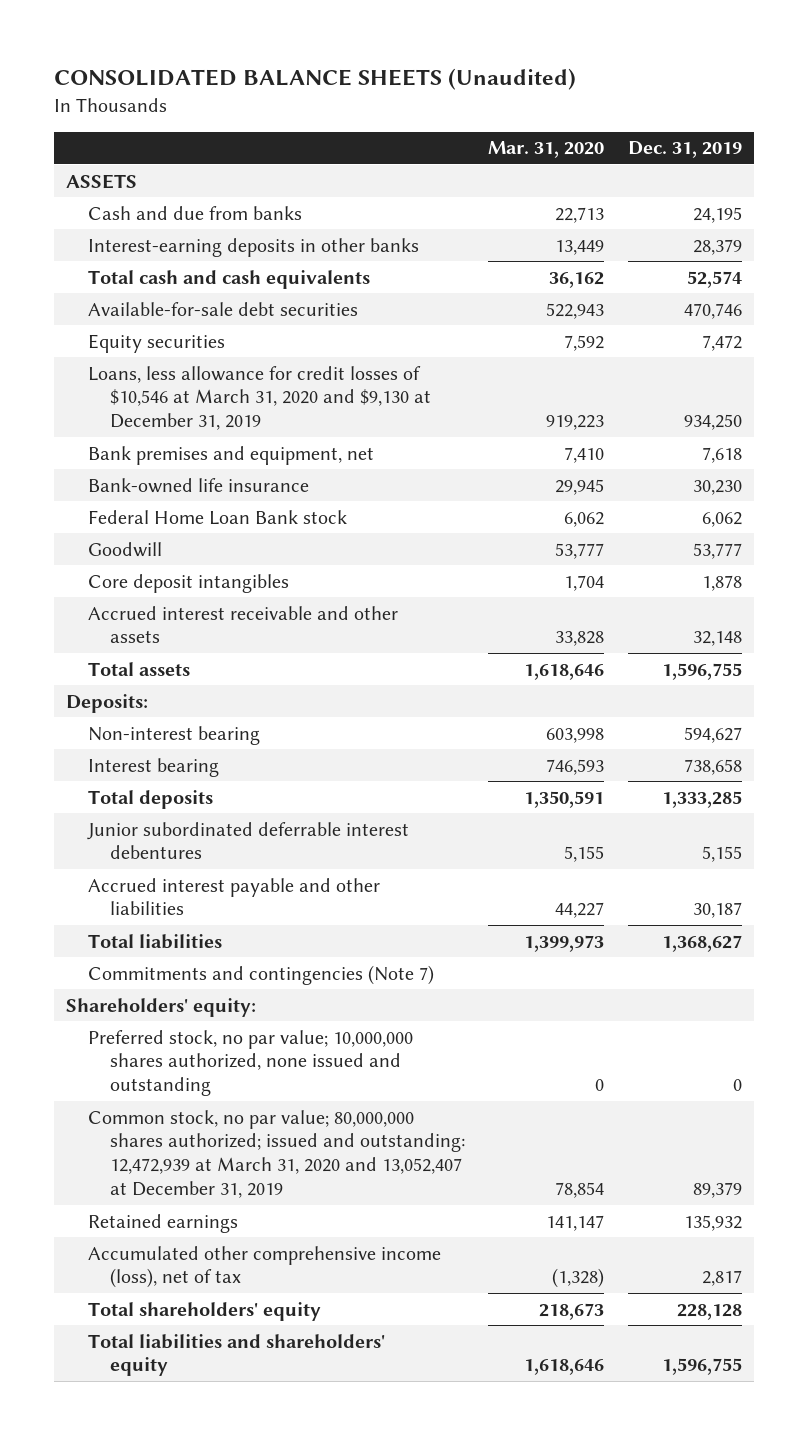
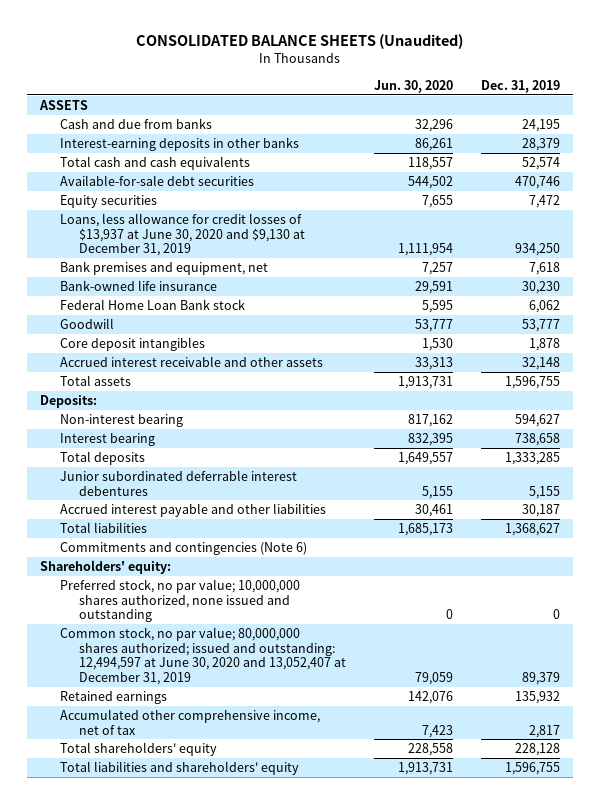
- | Mar. 31, 2020 | Dec. 31, 2019
+ | Jun. 30, 2020 | Dec. 31, 2019
- Loans, less allowance for credit losses of $10,546 at March 31, 2020 and $9,130 at December 31, 2019 | 919,223 | 934,250
+ Loans, less allowance for credit losses of $13,937 at June 30, 2020 and $9,130 at December 31, 2019 | 1,111,954 | 934,250
- Commitments and contingencies (Note 7)
+ Commitments and contingencies (Note 6)
- Common stock, no par value; 80,000,000 shares authorized; issued and outstanding: 12,472,939 at March 31, 2020 and 13,052,407 at December 31, 2019 | 78,854 | 89,379
+ Common stock, no par value; 80,000,000 shares authorized; issued and outstanding: 12,494,597 at June 30, 2020 and 13,052,407 at December 31, 2019 | 79,059 | 89,379
- Accumulated other comprehensive income (loss), net of tax | (1,328) | 2,817
+ Accumulated other comprehensive income, net of tax | 7,423 | 2,817

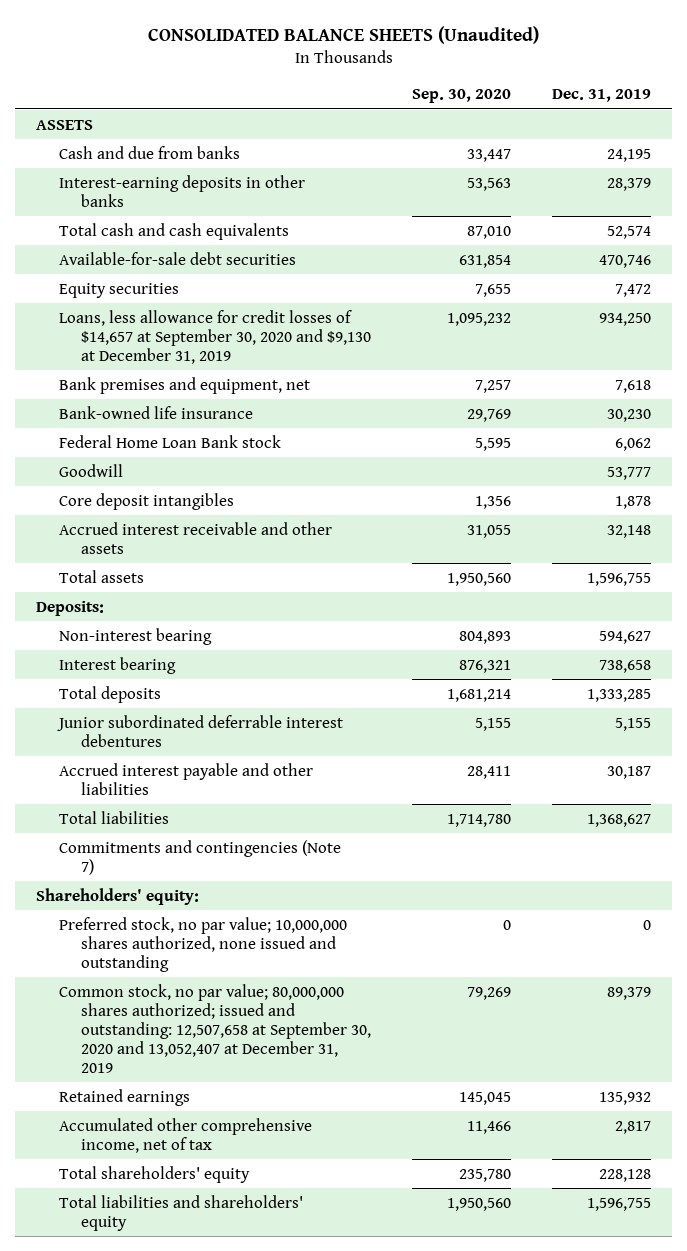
- | Jun. 30, 2020 | Dec. 31, 2019
+ | Sep. 30, 2020 | Dec. 31, 2019
- Loans, less allowance for credit losses of $13,937 at June 30, 2020 and $9,130 at December 31, 2019 | 1,111,954 | 934,250
+ Loans, less allowance for credit losses of $14,657 at September 30, 2020 and $9,130 at December 31, 2019 | 1,095,232 | 934,250
- Commitments and contingencies (Note 6)
+ Commitments and contingencies (Note 7)
- Common stock, no par value; 80,000,000 shares authorized; issued and outstanding: 12,494,597 at June 30, 2020 and 13,052,407 at December 31, 2019 | 79,059 | 89,379
+ Common stock, no par value; 80,000,000 shares authorized; issued and outstanding: 12,507,658 at September 30, 2020 and 13,052,407 at December 31, 2019 | 79,269 | 89,379

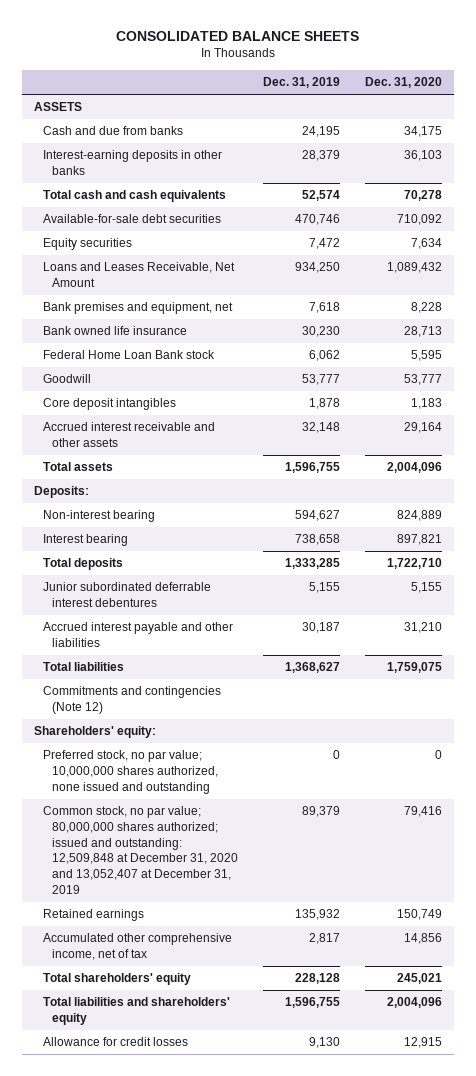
- CONSOLIDATED BALANCE SHEETS (Unaudited)
+ CONSOLIDATED BALANCE SHEETS
- | Sep. 30, 2020 | Dec. 31, 2019
+ | Dec. 31, 2019 | Dec. 31, 2020
- Loans, less allowance for credit losses of $14,657 at September 30, 2020 and $9,130 at December 31, 2019 | 1,095,232 | 934,250
+ Loans and Leases Receivable, Net Amount | 934,250 | 1,089,432
- Bank-owned life insurance | 29,769 | 30,230
+ Bank owned life insurance | 30,230 | 28,713
- Commitments and contingencies (Note 7)
+ Commitments and contingencies (Note 12)
- Common stock, no par value; 80,000,000 shares authorized; issued and outstanding: 12,507,658 at September 30, 2020 and 13,052,407 at December 31, 2019 | 79,269 | 89,379
+ Common stock, no par value; 80,000,000 shares authorized; issued and outstanding: 12,509,848 at December 31, 2020 and 13,052,407 at December 31, 2019 | 89,379 | 79,416
+ Allowance for credit losses | 9,130 | 12,915

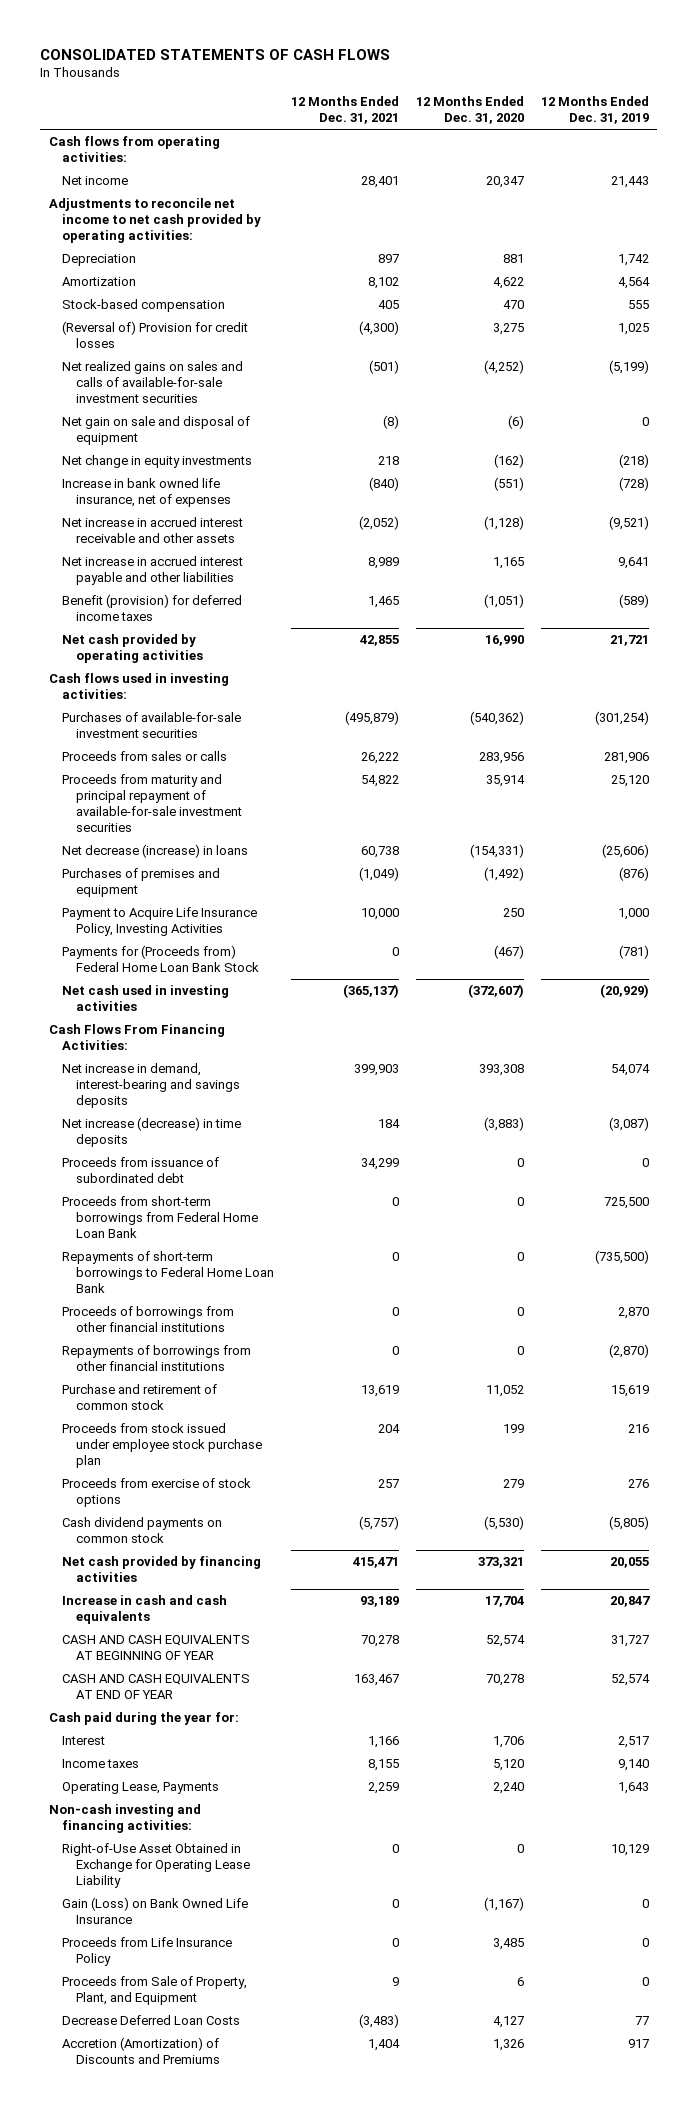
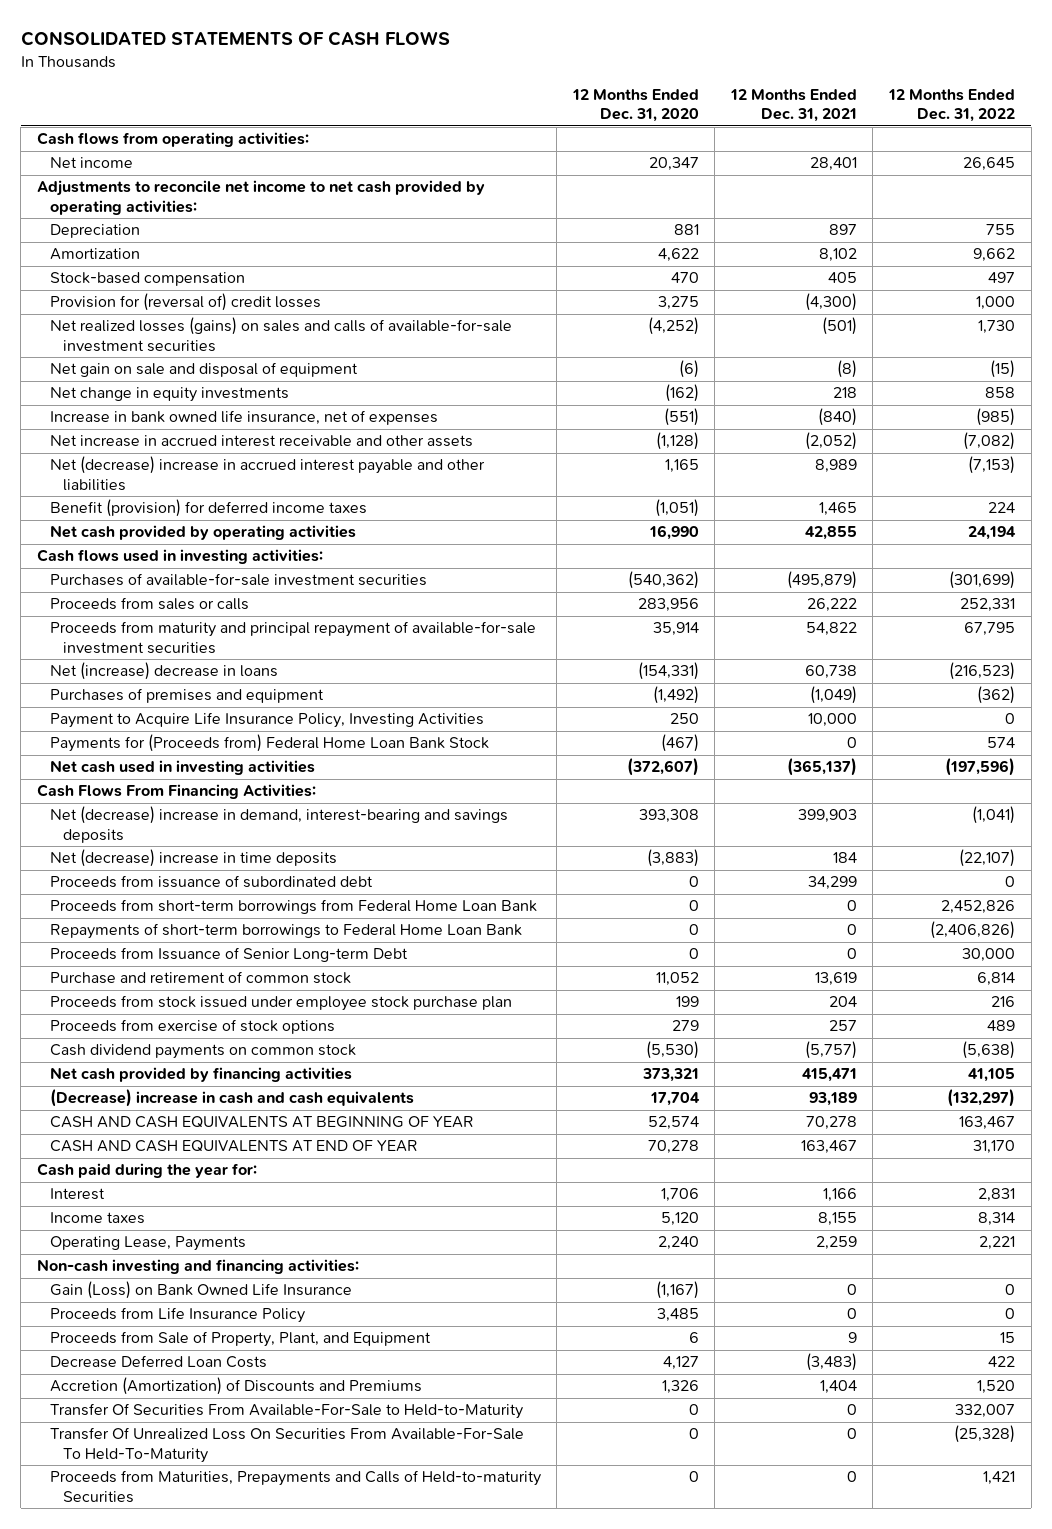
- | 12 Months Ended Dec. 31, 2021 | 12 Months Ended Dec. 31, 2020 | 12 Months Ended Dec. 31, 2019
+ | 12 Months Ended Dec. 31, 2020 | 12 Months Ended Dec. 31, 2021 | 12 Months Ended Dec. 31, 2022
- (Reversal of) Provision for credit losses | (4,300) | 3,275 | 1,025
- Net realized gains on sales and calls of available-for-sale investment securities | (501) | (4,252) | (5,199)
+ Provision for (reversal of) credit losses | 3,275 | (4,300) | 1,000
+ Net realized losses (gains) on sales and calls of available-for-sale investment securities | (4,252) | (501) | 1,730
- Net increase in accrued interest payable and other liabilities | 8,989 | 1,165 | 9,641
+ Net (decrease) increase in accrued interest payable and other liabilities | 1,165 | 8,989 | (7,153)
- Net decrease (increase) in loans | 60,738 | (154,331) | (25,606)
+ Net (increase) decrease in loans | (154,331) | 60,738 | (216,523)
- Net increase in demand, interest-bearing and savings deposits | 399,903 | 393,308 | 54,074
- Net increase (decrease) in time deposits | 184 | (3,883) | (3,087)
+ Net (decrease) increase in demand, interest-bearing and savings deposits | 393,308 | 399,903 | (1,041)
+ Net (decrease) increase in time deposits | (3,883) | 184 | (22,107)
- Proceeds of borrowings from other financial institutions | 0 | 0 | 2,870
- Repayments of borrowings from other financial institutions | 0 | 0 | (2,870)
+ Proceeds from Issuance of Senior Long-term Debt | 0 | 0 | 30,000
- Increase in cash and cash equivalents | 93,189 | 17,704 | 20,847
+ (Decrease) increase in cash and cash equivalents | 17,704 | 93,189 | (132,297)
- Right-of-Use Asset Obtained in Exchange for Operating Lease Liability | 0 | 0 | 10,129
+ Transfer Of Securities From Available-For-Sale to Held-to-Maturity | 0 | 0 | 332,007
+ Transfer Of Unrealized Loss On Securities From Available-For-Sale To Held-To-Maturity | 0 | 0 | (25,328)
+ Proceeds from Maturities, Prepayments and Calls of Held-to-maturity Securities | 0 | 0 | 1,421

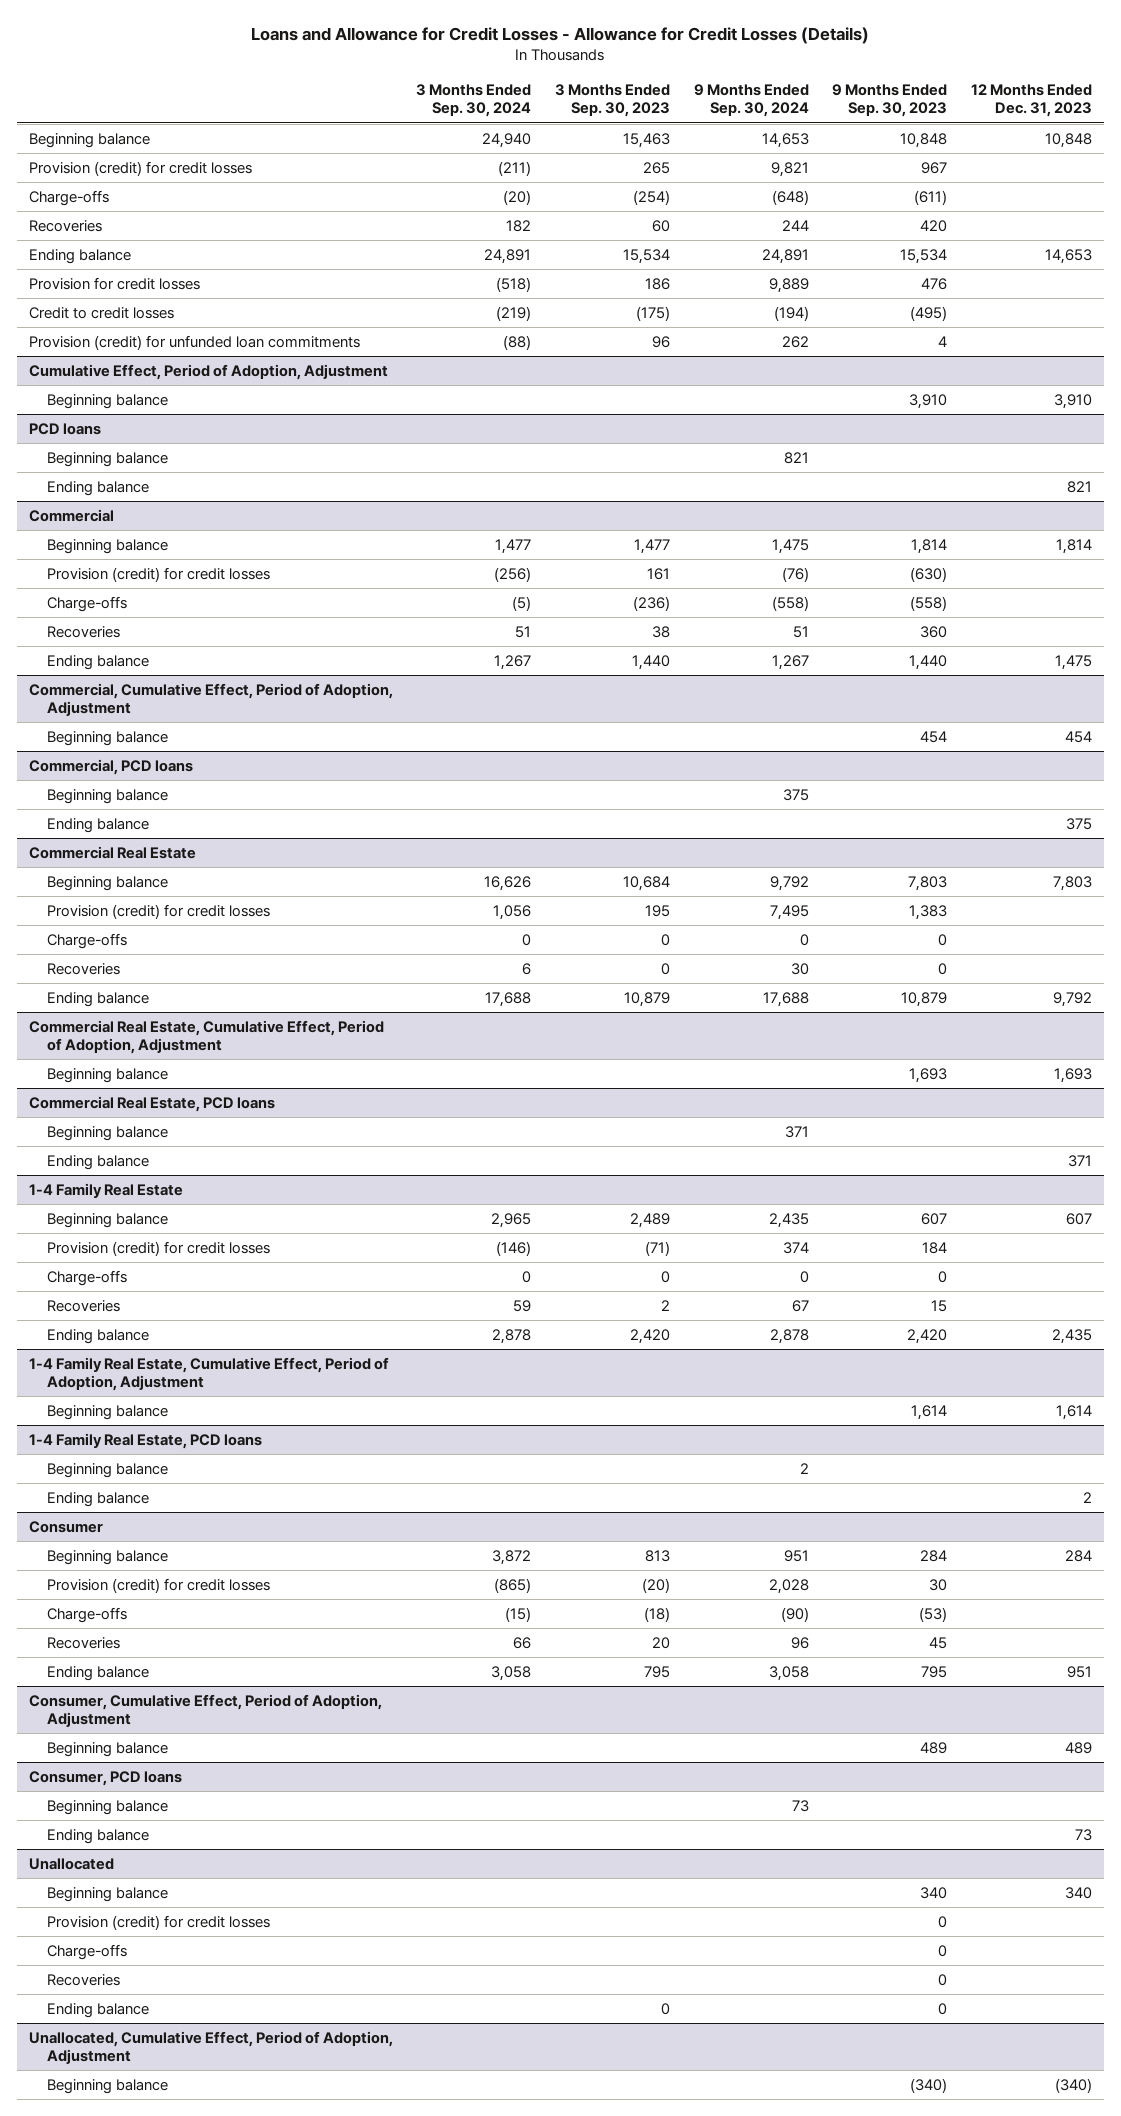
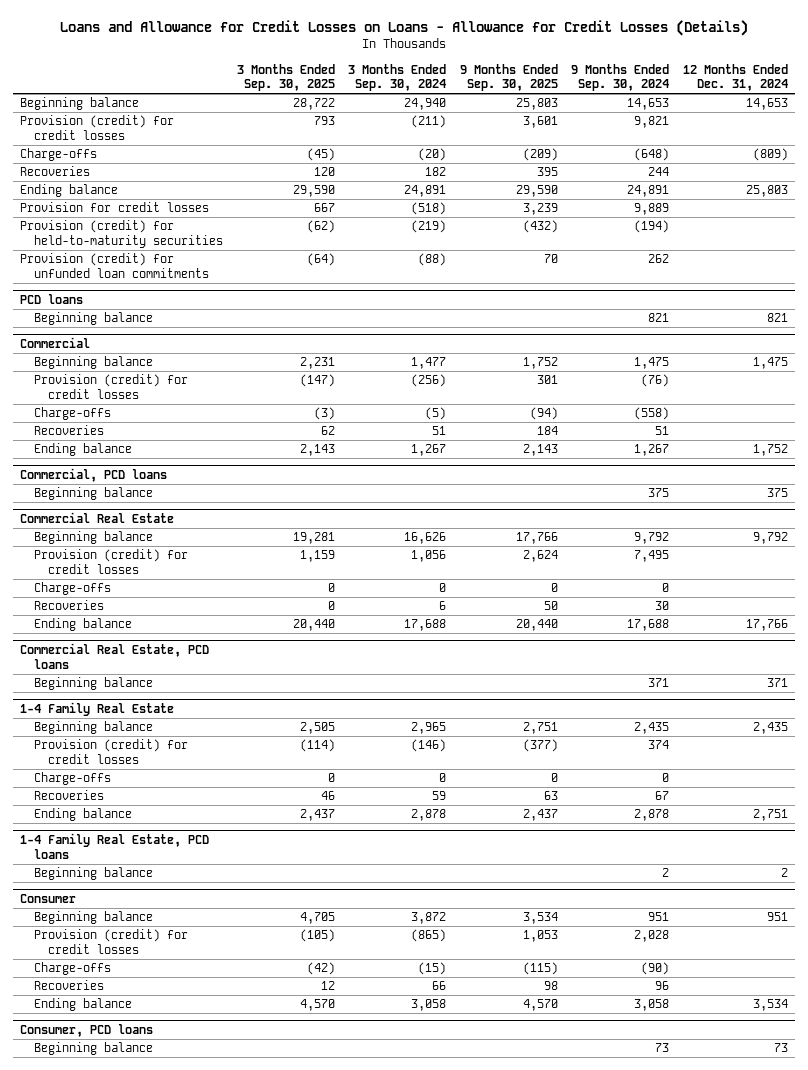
- Loans and Allowance for Credit Losses - Allowance for Credit Losses (Details)
+ Loans and Allowance for Credit Losses on Loans - Allowance for Credit Losses (Details)
- | 3 Months Ended Sep. 30, 2024 | 3 Months Ended Sep. 30, 2023 | 9 Months Ended Sep. 30, 2024 | 9 Months Ended Sep. 30, 2023 | 12 Months Ended Dec. 31, 2023
+ | 3 Months Ended Sep. 30, 2025 | 3 Months Ended Sep. 30, 2024 | 9 Months Ended Sep. 30, 2025 | 9 Months Ended Sep. 30, 2024 | 12 Months Ended Dec. 31, 2024
- Credit to credit losses | (219) | (175) | (194) | (495) |
+ Provision (credit) for held-to-maturity securities | (62) | (219) | (432) | (194) |
- Cumulative Effect, Period of Adoption, Adjustment
- Beginning balance | | | | 3,910 | 3,910
@ PCD loans
- Ending balance | | | | | 821
- Commercial, Cumulative Effect, Period of Adoption, Adjustment
- Beginning balance | | | | 454 | 454
@ Commercial, PCD loans
- Ending balance | | | | | 375
- Commercial Real Estate, Cumulative Effect, Period of Adoption, Adjustment
- Beginning balance | | | | 1,693 | 1,693
@ Commercial Real Estate, PCD loans
- Ending balance | | | | | 371
- 1-4 Family Real Estate, Cumulative Effect, Period of Adoption, Adjustment
- Beginning balance | | | | 1,614 | 1,614
@ 1-4 Family Real Estate, PCD loans
- Ending balance | | | | | 2
- Consumer, Cumulative Effect, Period of Adoption, Adjustment
- Beginning balance | | | | 489 | 489
@ Consumer, PCD loans
- Ending balance | | | | | 73
- Unallocated
- Beginning balance | | | | 340 | 340
- Provision (credit) for credit losses | | | | 0 |
- Charge-offs | | | | 0 |
- Recoveries | | | | 0 |
- Ending balance | | 0 | | 0 |
- Unallocated, Cumulative Effect, Period of Adoption, Adjustment
- Beginning balance | | | | (340) | (340)

